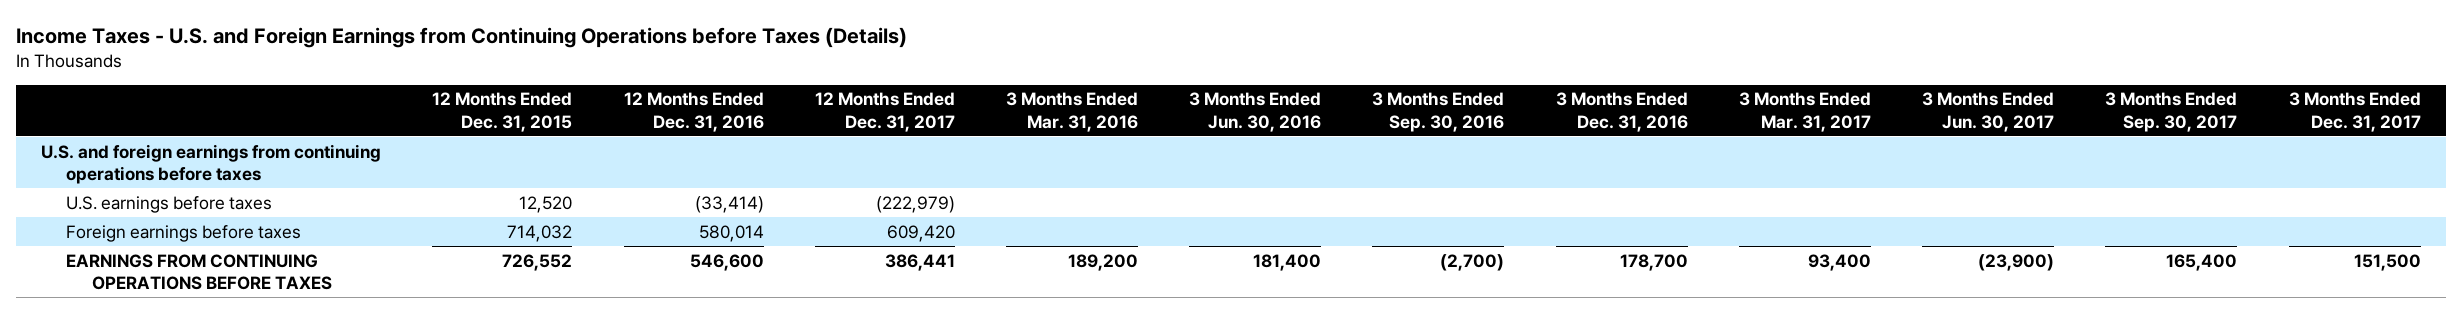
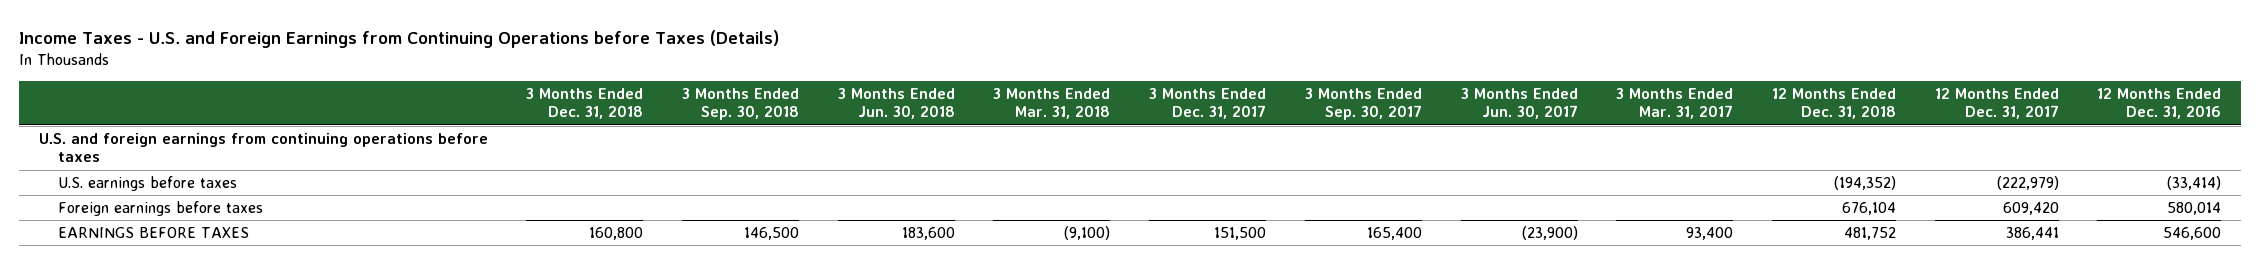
- | 12 Months Ended Dec. 31, 2015 | 12 Months Ended Dec. 31, 2016 | 12 Months Ended Dec. 31, 2017 | 3 Months Ended Mar. 31, 2016 | 3 Months Ended Jun. 30, 2016 | 3 Months Ended Sep. 30, 2016 | 3 Months Ended Dec. 31, 2016 | 3 Months Ended Mar. 31, 2017 | 3 Months Ended Jun. 30, 2017 | 3 Months Ended Sep. 30, 2017 | 3 Months Ended Dec. 31, 2017
+ | 3 Months Ended Dec. 31, 2018 | 3 Months Ended Sep. 30, 2018 | 3 Months Ended Jun. 30, 2018 | 3 Months Ended Mar. 31, 2018 | 3 Months Ended Dec. 31, 2017 | 3 Months Ended Sep. 30, 2017 | 3 Months Ended Jun. 30, 2017 | 3 Months Ended Mar. 31, 2017 | 12 Months Ended Dec. 31, 2018 | 12 Months Ended Dec. 31, 2017 | 12 Months Ended Dec. 31, 2016
- EARNINGS FROM CONTINUING OPERATIONS BEFORE TAXES | 726,552 | 546,600 | 386,441 | 189,200 | 181,400 | (2,700) | 178,700 | 93,400 | (23,900) | 165,400 | 151,500
+ EARNINGS BEFORE TAXES | 160,800 | 146,500 | 183,600 | (9,100) | 151,500 | 165,400 | (23,900) | 93,400 | 481,752 | 386,441 | 546,600

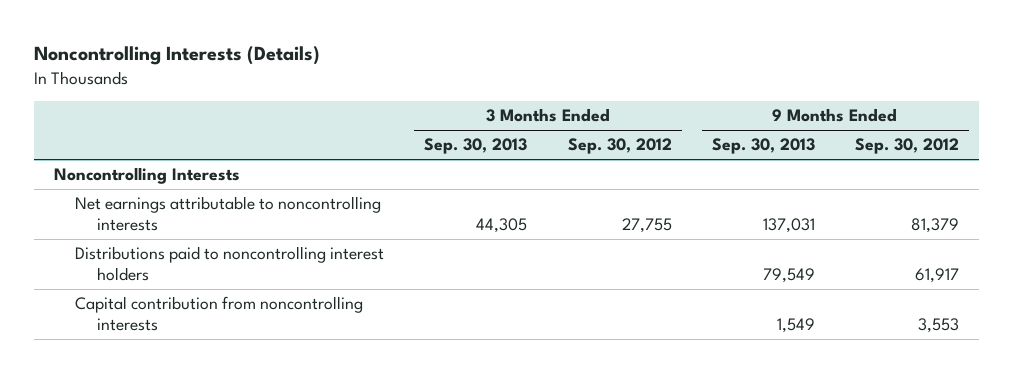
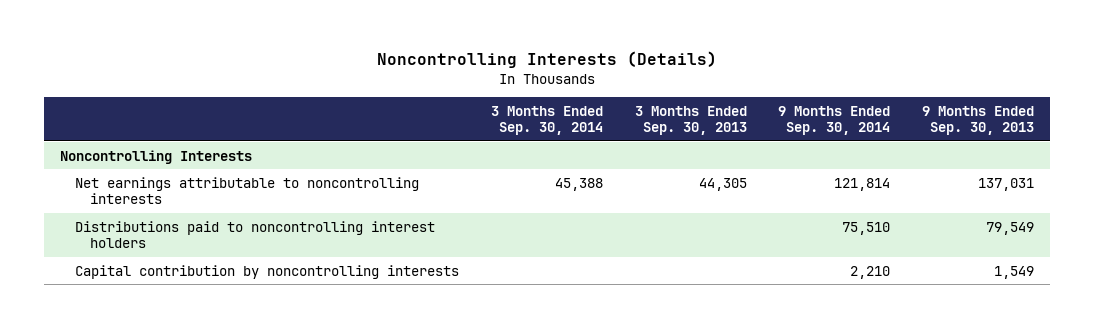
- | 3 Months Ended Sep. 30, 2013 | 3 Months Ended Sep. 30, 2012 | 9 Months Ended Sep. 30, 2013 | 9 Months Ended Sep. 30, 2012
+ | 3 Months Ended Sep. 30, 2014 | 3 Months Ended Sep. 30, 2013 | 9 Months Ended Sep. 30, 2014 | 9 Months Ended Sep. 30, 2013
- Capital contribution from noncontrolling interests | | | 1,549 | 3,553
+ Capital contribution by noncontrolling interests | | | 2,210 | 1,549

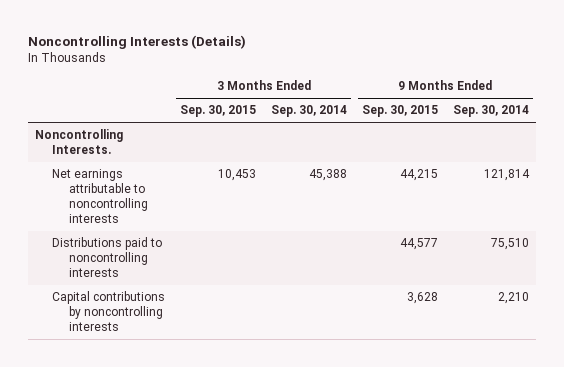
- | 3 Months Ended Sep. 30, 2014 | 3 Months Ended Sep. 30, 2013 | 9 Months Ended Sep. 30, 2014 | 9 Months Ended Sep. 30, 2013
+ | 3 Months Ended Sep. 30, 2015 | 3 Months Ended Sep. 30, 2014 | 9 Months Ended Sep. 30, 2015 | 9 Months Ended Sep. 30, 2014
- Noncontrolling Interests
+ Noncontrolling Interests.
- Distributions paid to noncontrolling interest holders | | | 75,510 | 79,549
- Capital contribution by noncontrolling interests | | | 2,210 | 1,549
+ Distributions paid to noncontrolling interests | | | 44,577 | 75,510
+ Capital contributions by noncontrolling interests | | | 3,628 | 2,210

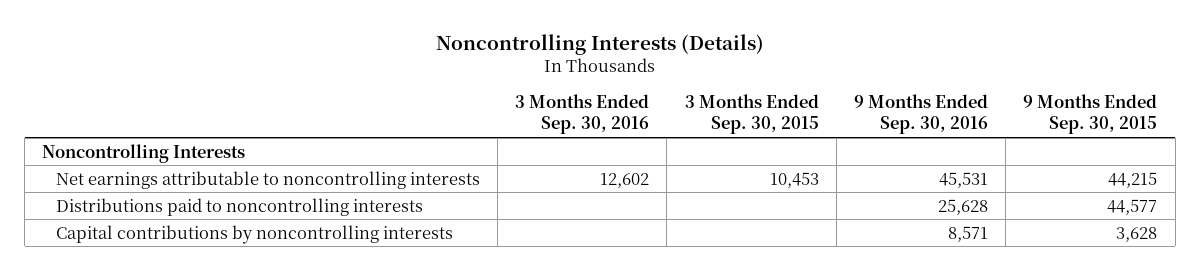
- | 3 Months Ended Sep. 30, 2015 | 3 Months Ended Sep. 30, 2014 | 9 Months Ended Sep. 30, 2015 | 9 Months Ended Sep. 30, 2014
+ | 3 Months Ended Sep. 30, 2016 | 3 Months Ended Sep. 30, 2015 | 9 Months Ended Sep. 30, 2016 | 9 Months Ended Sep. 30, 2015
- Noncontrolling Interests.
+ Noncontrolling Interests

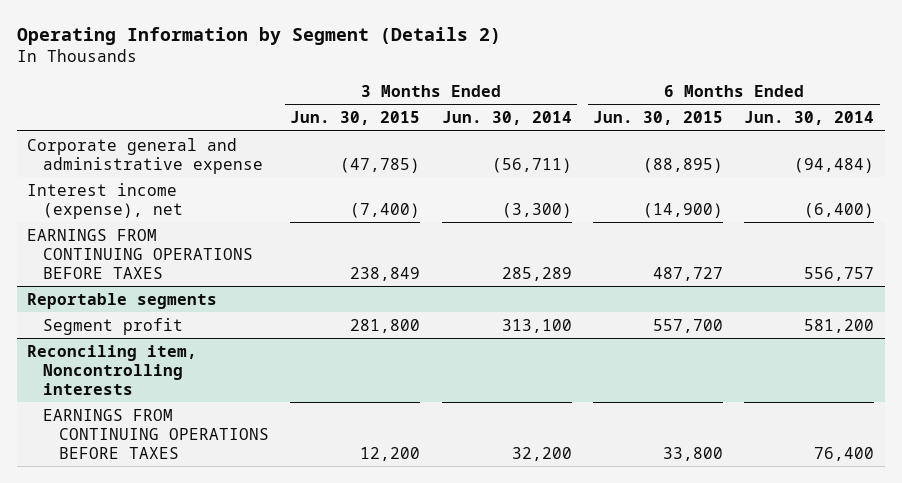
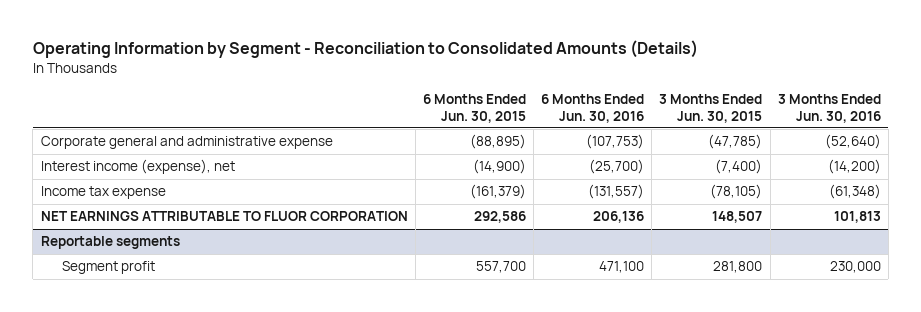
- Operating Information by Segment (Details 2)
+ Operating Information by Segment - Reconciliation to Consolidated Amounts (Details)
- | 3 Months Ended Jun. 30, 2015 | 3 Months Ended Jun. 30, 2014 | 6 Months Ended Jun. 30, 2015 | 6 Months Ended Jun. 30, 2014
+ | 6 Months Ended Jun. 30, 2015 | 6 Months Ended Jun. 30, 2016 | 3 Months Ended Jun. 30, 2015 | 3 Months Ended Jun. 30, 2016
- EARNINGS FROM CONTINUING OPERATIONS BEFORE TAXES | 238,849 | 285,289 | 487,727 | 556,757
+ Income tax expense | (161,379) | (131,557) | (78,105) | (61,348)
+ NET EARNINGS ATTRIBUTABLE TO FLUOR CORPORATION | 292,586 | 206,136 | 148,507 | 101,813
- Reconciling item, Noncontrolling interests
- EARNINGS FROM CONTINUING OPERATIONS BEFORE TAXES | 12,200 | 32,200 | 33,800 | 76,400

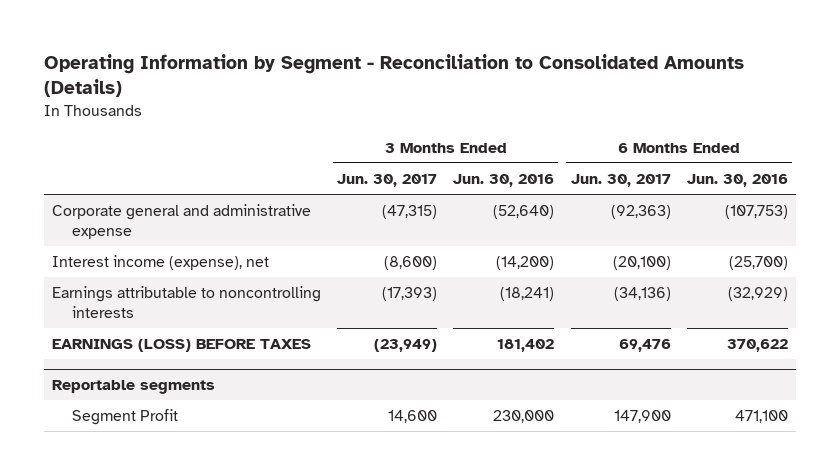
- | 6 Months Ended Jun. 30, 2015 | 6 Months Ended Jun. 30, 2016 | 3 Months Ended Jun. 30, 2015 | 3 Months Ended Jun. 30, 2016
+ | 3 Months Ended Jun. 30, 2017 | 3 Months Ended Jun. 30, 2016 | 6 Months Ended Jun. 30, 2017 | 6 Months Ended Jun. 30, 2016
- Income tax expense | (161,379) | (131,557) | (78,105) | (61,348)
- NET EARNINGS ATTRIBUTABLE TO FLUOR CORPORATION | 292,586 | 206,136 | 148,507 | 101,813
+ Earnings attributable to noncontrolling interests | (17,393) | (18,241) | (34,136) | (32,929)
+ EARNINGS (LOSS) BEFORE TAXES | (23,949) | 181,402 | 69,476 | 370,622
@ Reportable segments
- Segment profit | 557,700 | 471,100 | 281,800 | 230,000
+ Segment Profit | 14,600 | 230,000 | 147,900 | 471,100

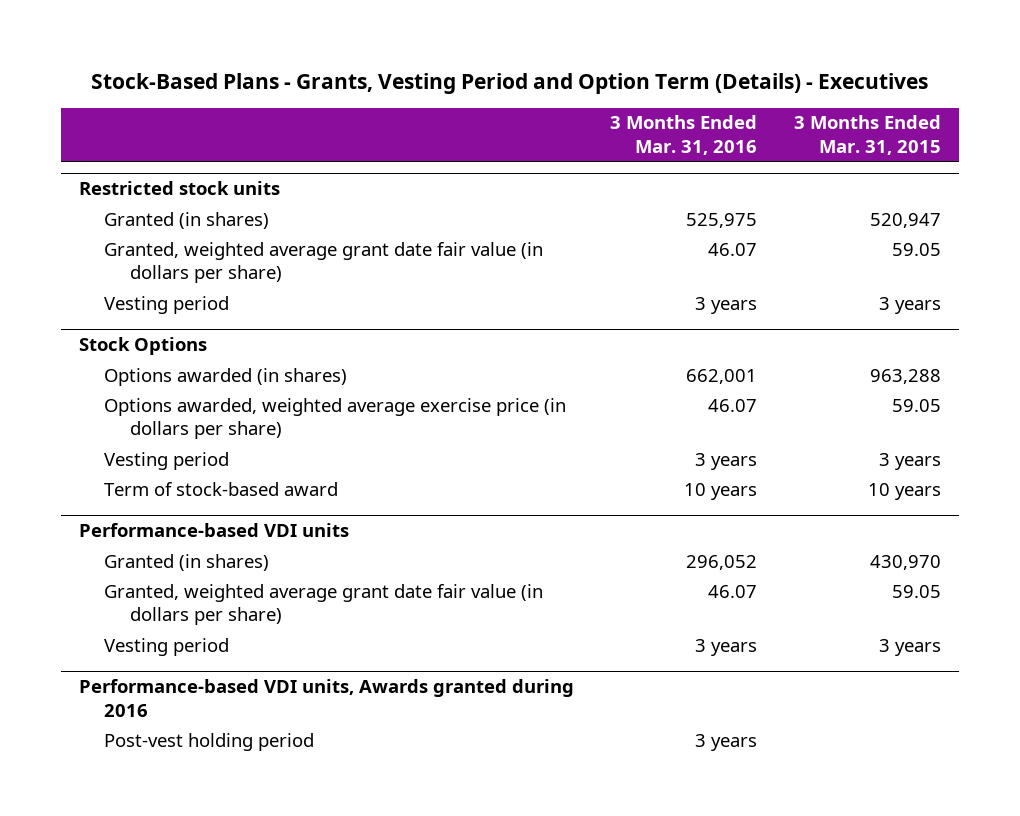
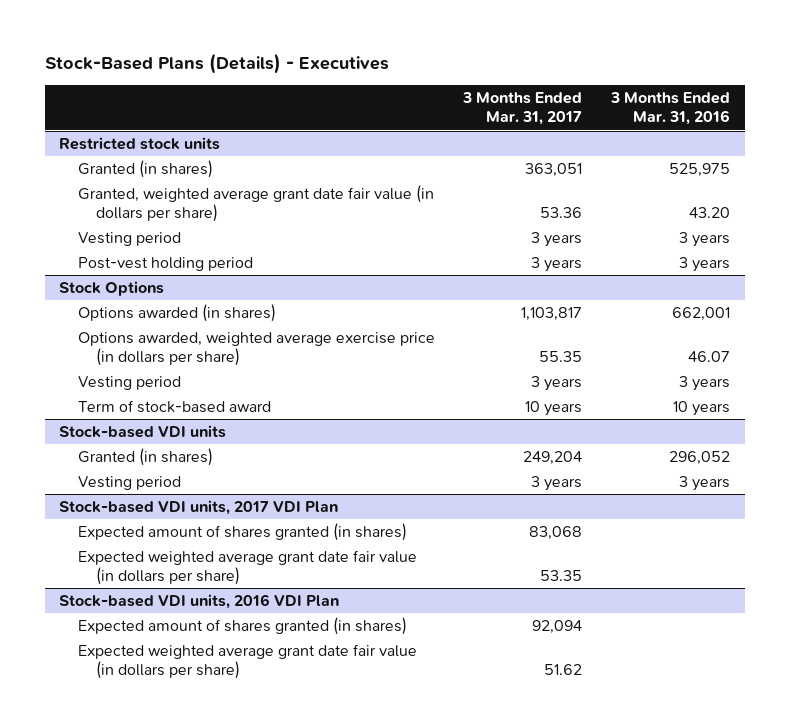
- Stock-Based Plans - Grants, Vesting Period and Option Term (Details) - Executives
+ Stock-Based Plans (Details) - Executives
- | 3 Months Ended Mar. 31, 2016 | 3 Months Ended Mar. 31, 2015
+ | 3 Months Ended Mar. 31, 2017 | 3 Months Ended Mar. 31, 2016
@ Restricted stock units
- Granted, weighted average grant date fair value (in dollars per share) | 46.07 | 59.05
+ Granted, weighted average grant date fair value (in dollars per share) | 53.36 | 43.20
+ Post-vest holding period | 3 years | 3 years
- Performance-based VDI units
+ Stock-based VDI units
- Granted, weighted average grant date fair value (in dollars per share) | 46.07 | 59.05
- Performance-based VDI units, Awards granted during 2016
- Post-vest holding period | 3 years |
+ Stock-based VDI units, 2017 VDI Plan
+ Expected amount of shares granted (in shares) | 83,068 |
+ Expected weighted average grant date fair value (in dollars per share) | 53.35 |
+ Stock-based VDI units, 2016 VDI Plan
+ Expected amount of shares granted (in shares) | 92,094 |
+ Expected weighted average grant date fair value (in dollars per share) | 51.62 |

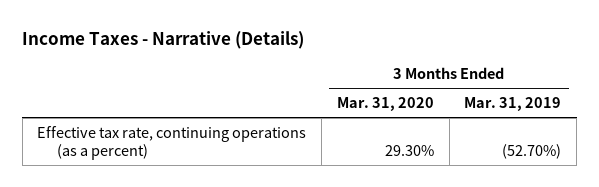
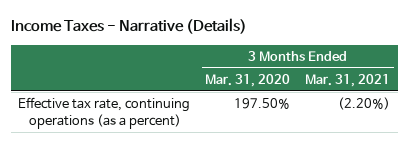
- | 3 Months Ended Mar. 31, 2020 | 3 Months Ended Mar. 31, 2019
+ | 3 Months Ended Mar. 31, 2020 | 3 Months Ended Mar. 31, 2021
- Effective tax rate, continuing operations (as a percent) | 29.30% | (52.70%)
+ Effective tax rate, continuing operations (as a percent) | 197.50% | (2.20%)

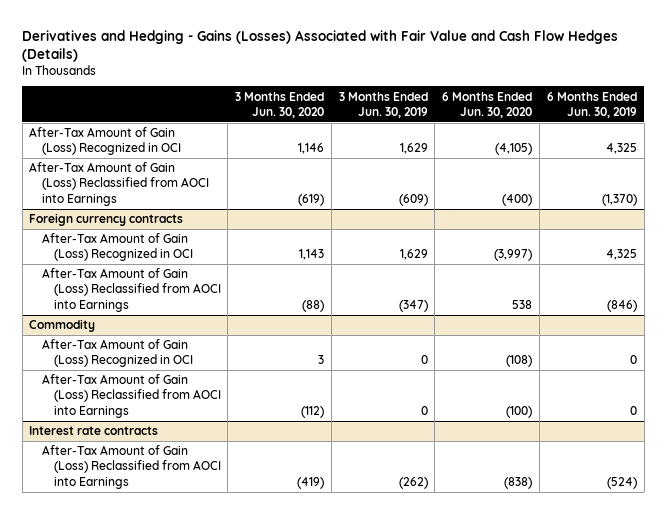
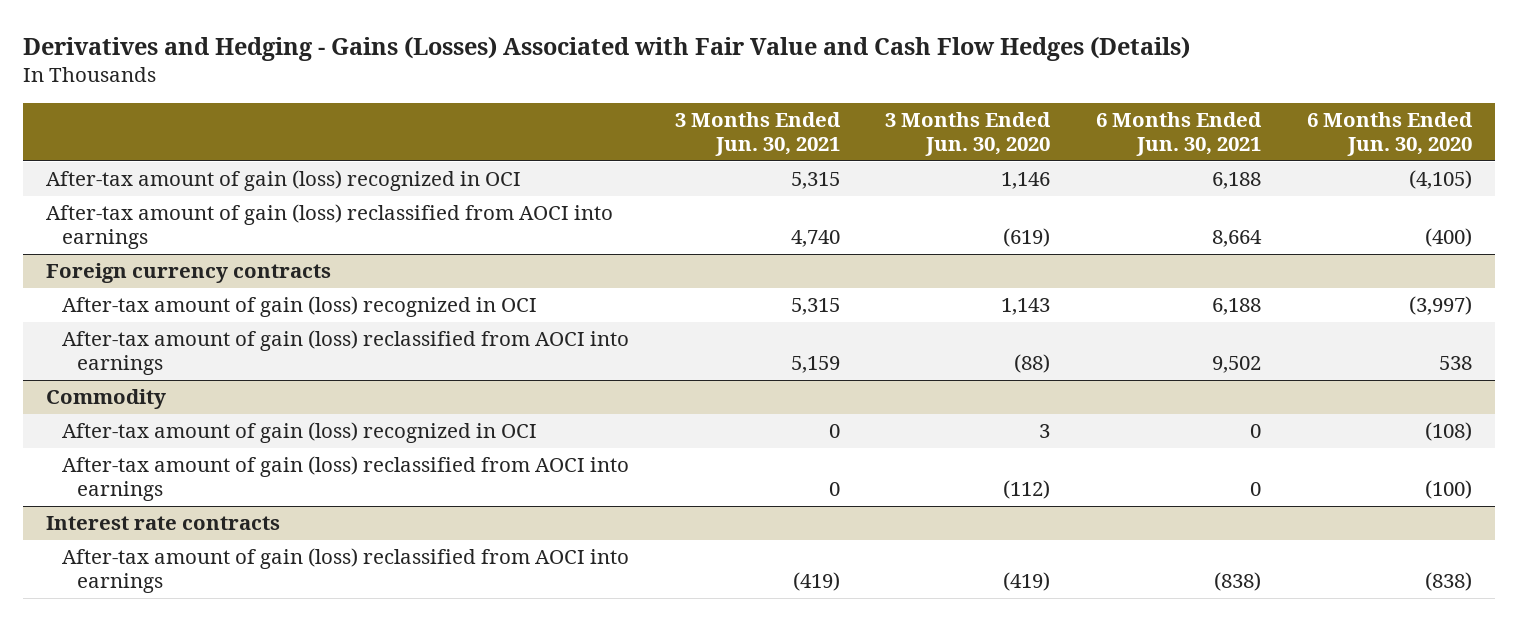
- | 3 Months Ended Jun. 30, 2020 | 3 Months Ended Jun. 30, 2019 | 6 Months Ended Jun. 30, 2020 | 6 Months Ended Jun. 30, 2019
+ | 3 Months Ended Jun. 30, 2021 | 3 Months Ended Jun. 30, 2020 | 6 Months Ended Jun. 30, 2021 | 6 Months Ended Jun. 30, 2020
- After-Tax Amount of Gain (Loss) Recognized in OCI | 1,146 | 1,629 | (4,105) | 4,325
- After-Tax Amount of Gain (Loss) Reclassified from AOCI into Earnings | (619) | (609) | (400) | (1,370)
+ After-tax amount of gain (loss) recognized in OCI | 5,315 | 1,146 | 6,188 | (4,105)
+ After-tax amount of gain (loss) reclassified from AOCI into earnings | 4,740 | (619) | 8,664 | (400)
@ Foreign currency contracts
- After-Tax Amount of Gain (Loss) Recognized in OCI | 1,143 | 1,629 | (3,997) | 4,325
- After-Tax Amount of Gain (Loss) Reclassified from AOCI into Earnings | (88) | (347) | 538 | (846)
+ After-tax amount of gain (loss) recognized in OCI | 5,315 | 1,143 | 6,188 | (3,997)
+ After-tax amount of gain (loss) reclassified from AOCI into earnings | 5,159 | (88) | 9,502 | 538
@ Commodity
- After-Tax Amount of Gain (Loss) Recognized in OCI | 3 | 0 | (108) | 0
- After-Tax Amount of Gain (Loss) Reclassified from AOCI into Earnings | (112) | 0 | (100) | 0
+ After-tax amount of gain (loss) recognized in OCI | 0 | 3 | 0 | (108)
+ After-tax amount of gain (loss) reclassified from AOCI into earnings | 0 | (112) | 0 | (100)
@ Interest rate contracts
- After-Tax Amount of Gain (Loss) Reclassified from AOCI into Earnings | (419) | (262) | (838) | (524)
+ After-tax amount of gain (loss) reclassified from AOCI into earnings | (419) | (419) | (838) | (838)

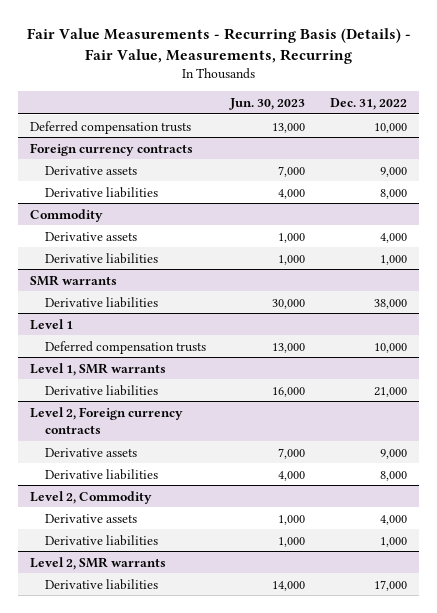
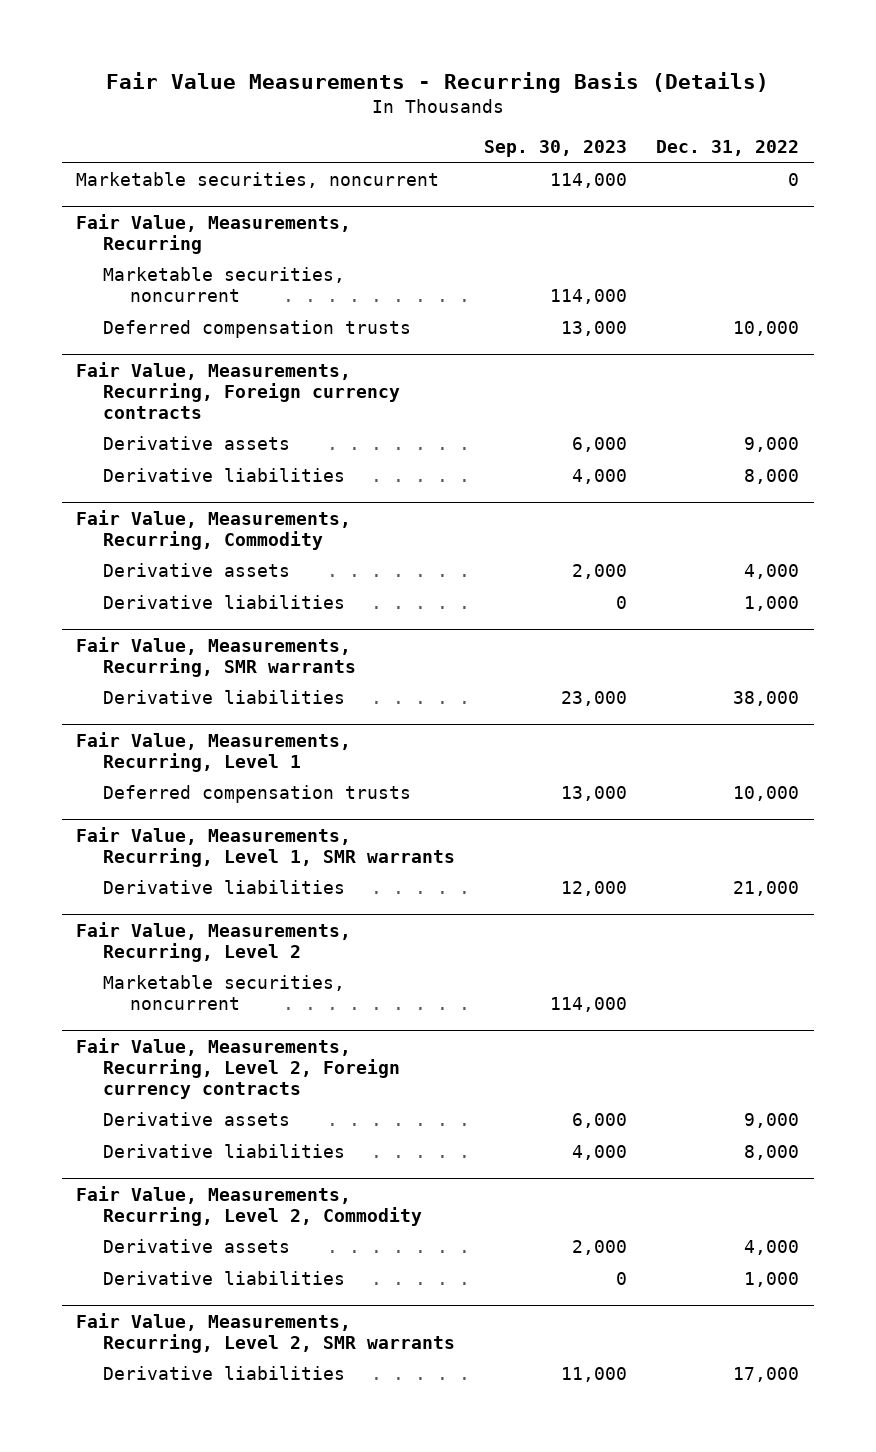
- Fair Value Measurements - Recurring Basis (Details) - Fair Value, Measurements, Recurring
+ Fair Value Measurements - Recurring Basis (Details)
- | Jun. 30, 2023 | Dec. 31, 2022
+ | Sep. 30, 2023 | Dec. 31, 2022
+ Marketable securities, noncurrent | 114,000 | 0
+ Fair Value, Measurements, Recurring
+ Marketable securities, noncurrent | 114,000 |
- Foreign currency contracts
+ Fair Value, Measurements, Recurring, Foreign currency contracts
- Commodity
+ Fair Value, Measurements, Recurring, Commodity
- SMR warrants
+ Fair Value, Measurements, Recurring, SMR warrants
- Level 1
+ Fair Value, Measurements, Recurring, Level 1
- Level 1, SMR warrants
+ Fair Value, Measurements, Recurring, Level 1, SMR warrants
- Level 2, Foreign currency contracts
+ Fair Value, Measurements, Recurring, Level 2
+ Marketable securities, noncurrent | 114,000 |
+ Fair Value, Measurements, Recurring, Level 2, Foreign currency contracts
- Level 2, Commodity
+ Fair Value, Measurements, Recurring, Level 2, Commodity
- Level 2, SMR warrants
+ Fair Value, Measurements, Recurring, Level 2, SMR warrants

